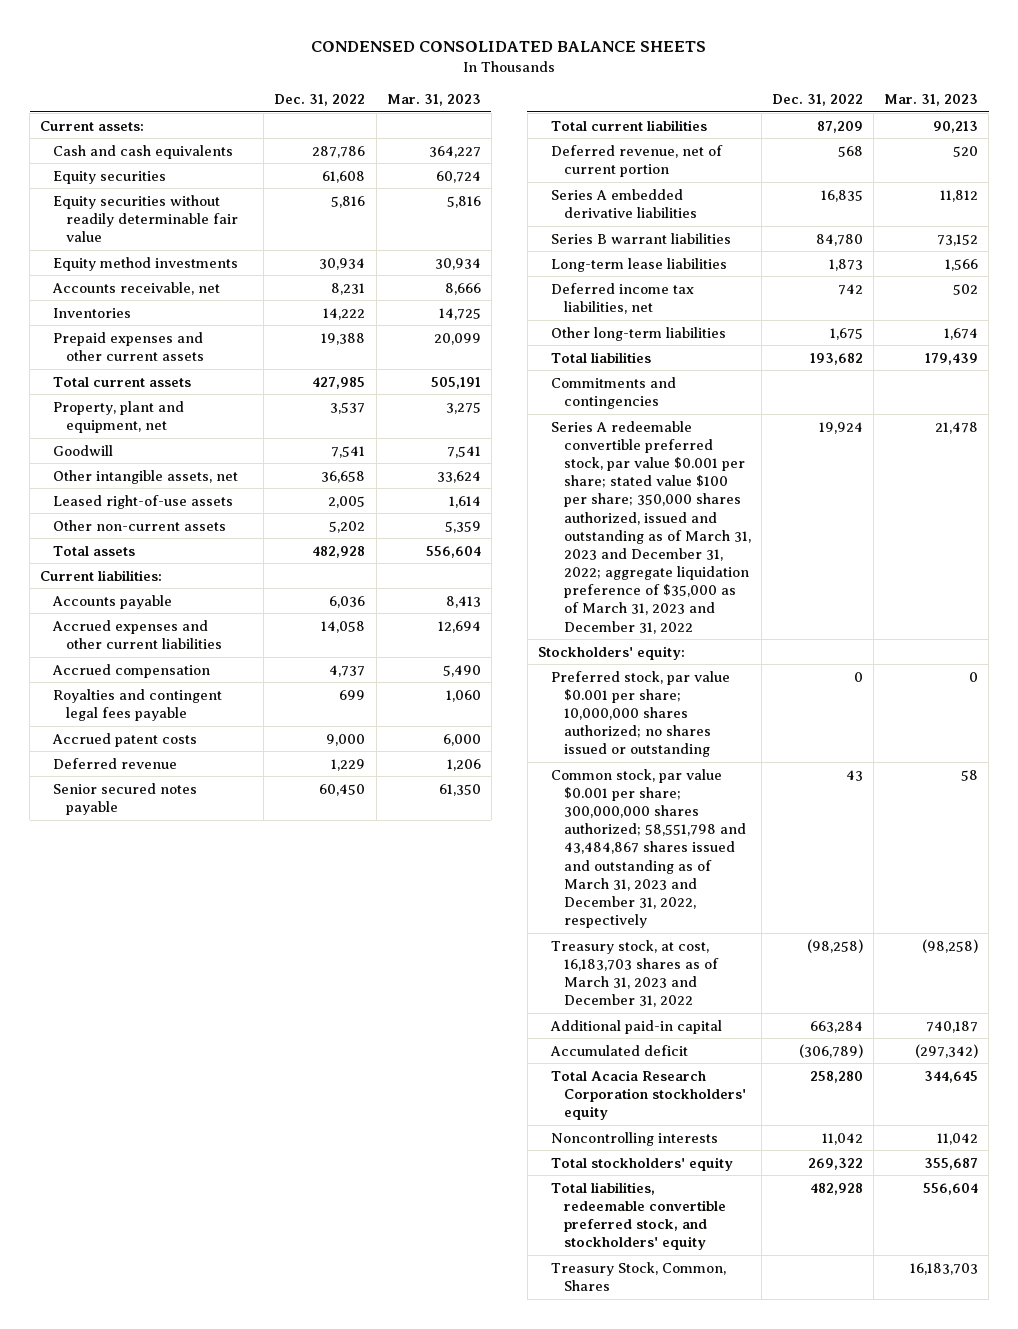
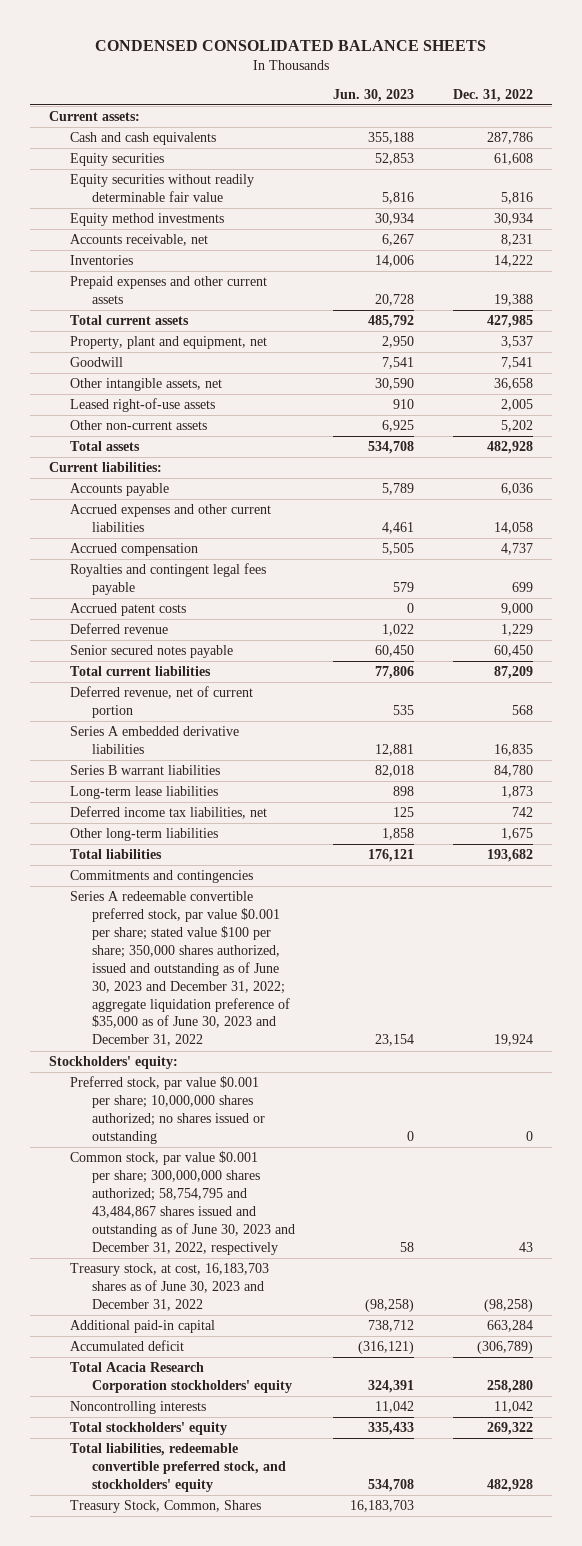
- | Dec. 31, 2022 | Mar. 31, 2023
+ | Jun. 30, 2023 | Dec. 31, 2022
- Series A redeemable convertible preferred stock, par value $0.001 per share; stated value $100 per share; 350,000 shares authorized, issued and outstanding as of March 31, 2023 and December 31, 2022; aggregate liquidation preference of $35,000 as of March 31, 2023 and December 31, 2022 | 19,924 | 21,478
+ Series A redeemable convertible preferred stock, par value $0.001 per share; stated value $100 per share; 350,000 shares authorized, issued and outstanding as of June 30, 2023 and December 31, 2022; aggregate liquidation preference of $35,000 as of June 30, 2023 and December 31, 2022 | 23,154 | 19,924
- Common stock, par value $0.001 per share; 300,000,000 shares authorized; 58,551,798 and 43,484,867 shares issued and outstanding as of March 31, 2023 and December 31, 2022, respectively | 43 | 58
- Treasury stock, at cost, 16,183,703 shares as of March 31, 2023 and December 31, 2022 | (98,258) | (98,258)
+ Common stock, par value $0.001 per share; 300,000,000 shares authorized; 58,754,795 and 43,484,867 shares issued and outstanding as of June 30, 2023 and December 31, 2022, respectively | 58 | 43
+ Treasury stock, at cost, 16,183,703 shares as of June 30, 2023 and December 31, 2022 | (98,258) | (98,258)

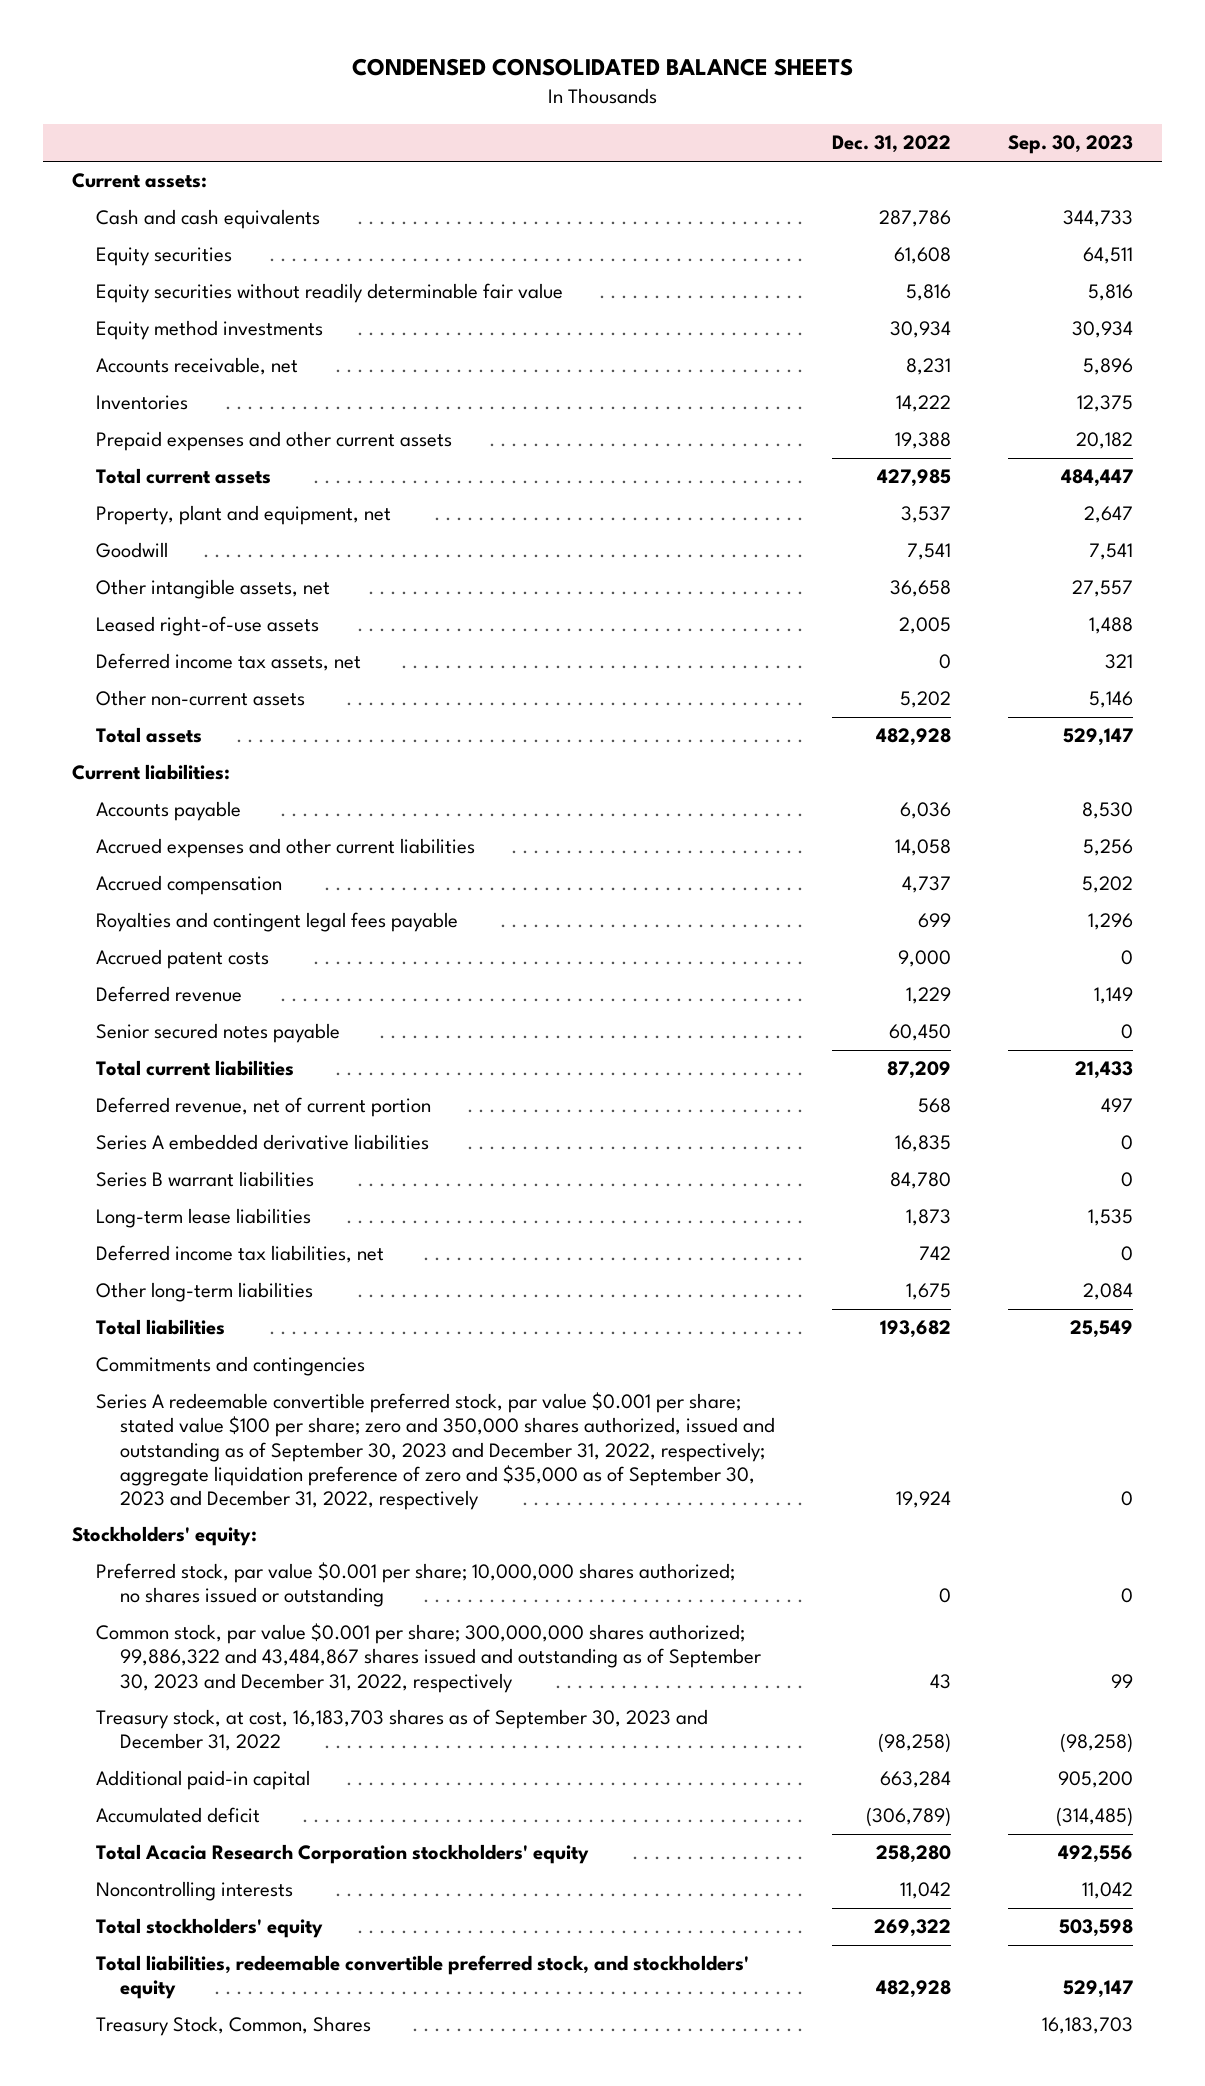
- | Jun. 30, 2023 | Dec. 31, 2022
+ | Dec. 31, 2022 | Sep. 30, 2023
+ Deferred income tax assets, net | 0 | 321
- Series A redeemable convertible preferred stock, par value $0.001 per share; stated value $100 per share; 350,000 shares authorized, issued and outstanding as of June 30, 2023 and December 31, 2022; aggregate liquidation preference of $35,000 as of June 30, 2023 and December 31, 2022 | 23,154 | 19,924
+ Series A redeemable convertible preferred stock, par value $0.001 per share; stated value $100 per share; zero and 350,000 shares authorized, issued and outstanding as of September 30, 2023 and December 31, 2022, respectively; aggregate liquidation preference of zero and $35,000 as of September 30, 2023 and December 31, 2022, respectively | 19,924 | 0
- Common stock, par value $0.001 per share; 300,000,000 shares authorized; 58,754,795 and 43,484,867 shares issued and outstanding as of June 30, 2023 and December 31, 2022, respectively | 58 | 43
- Treasury stock, at cost, 16,183,703 shares as of June 30, 2023 and December 31, 2022 | (98,258) | (98,258)
+ Common stock, par value $0.001 per share; 300,000,000 shares authorized; 99,886,322 and 43,484,867 shares issued and outstanding as of September 30, 2023 and December 31, 2022, respectively | 43 | 99
+ Treasury stock, at cost, 16,183,703 shares as of September 30, 2023 and December 31, 2022 | (98,258) | (98,258)

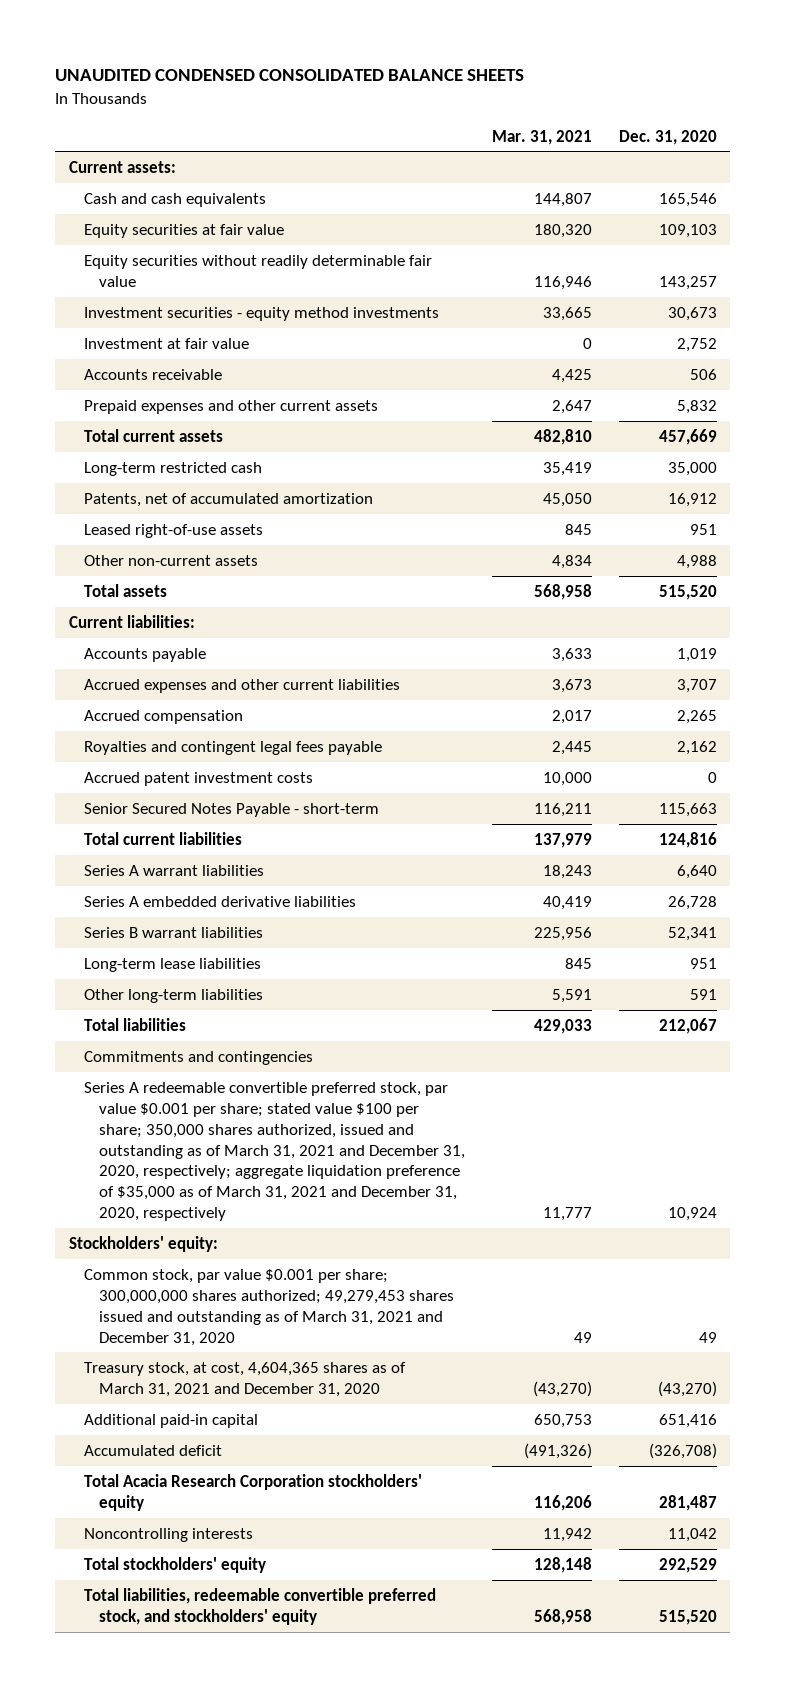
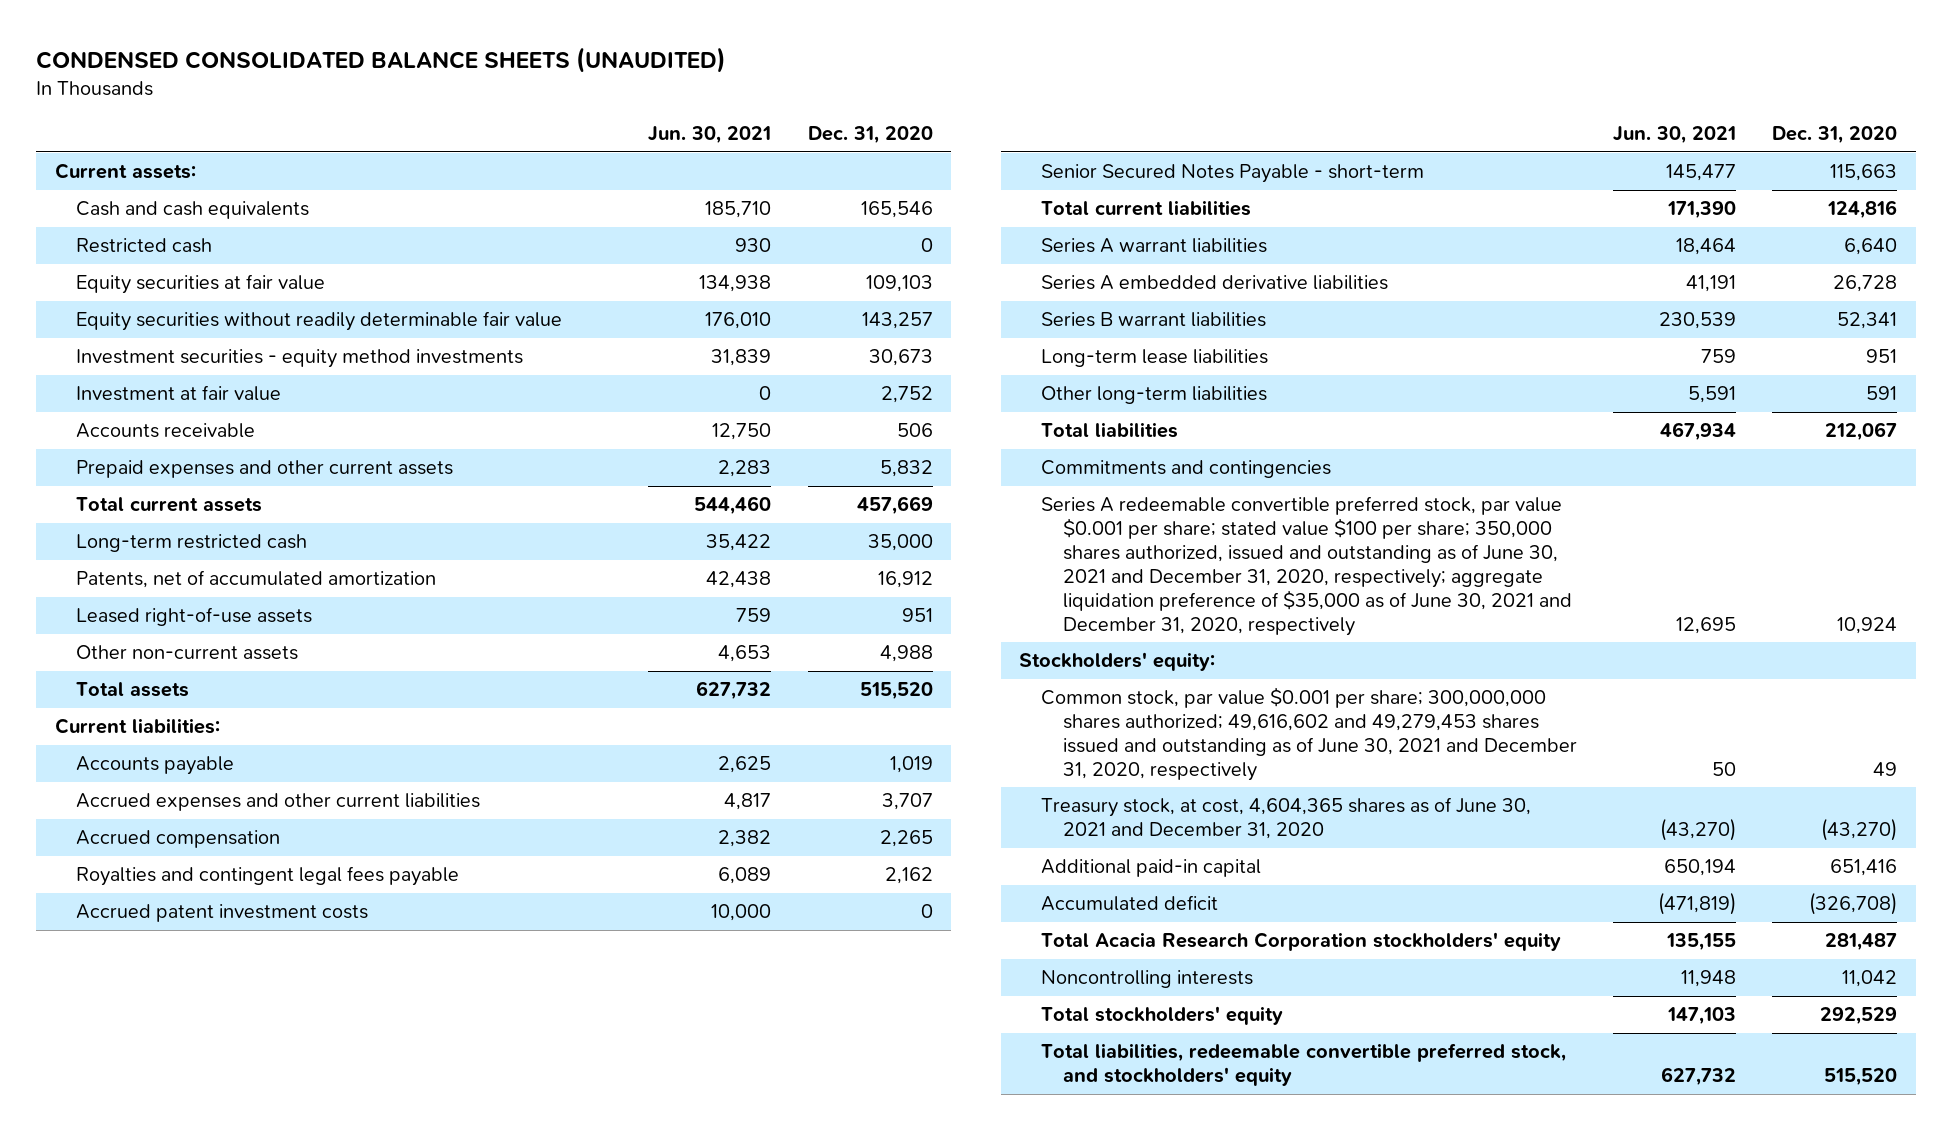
- UNAUDITED CONDENSED CONSOLIDATED BALANCE SHEETS
+ CONDENSED CONSOLIDATED BALANCE SHEETS (UNAUDITED)
- | Mar. 31, 2021 | Dec. 31, 2020
+ | Jun. 30, 2021 | Dec. 31, 2020
+ Restricted cash | 930 | 0
- Series A redeemable convertible preferred stock, par value $0.001 per share; stated value $100 per share; 350,000 shares authorized, issued and outstanding as of March 31, 2021 and December 31, 2020, respectively; aggregate liquidation preference of $35,000 as of March 31, 2021 and December 31, 2020, respectively | 11,777 | 10,924
+ Series A redeemable convertible preferred stock, par value $0.001 per share; stated value $100 per share; 350,000 shares authorized, issued and outstanding as of June 30, 2021 and December 31, 2020, respectively; aggregate liquidation preference of $35,000 as of June 30, 2021 and December 31, 2020, respectively | 12,695 | 10,924
- Common stock, par value $0.001 per share; 300,000,000 shares authorized; 49,279,453 shares issued and outstanding as of March 31, 2021 and December 31, 2020 | 49 | 49
- Treasury stock, at cost, 4,604,365 shares as of March 31, 2021 and December 31, 2020 | (43,270) | (43,270)
+ Common stock, par value $0.001 per share; 300,000,000 shares authorized; 49,616,602 and 49,279,453 shares issued and outstanding as of June 30, 2021 and December 31, 2020, respectively | 50 | 49
+ Treasury stock, at cost, 4,604,365 shares as of June 30, 2021 and December 31, 2020 | (43,270) | (43,270)

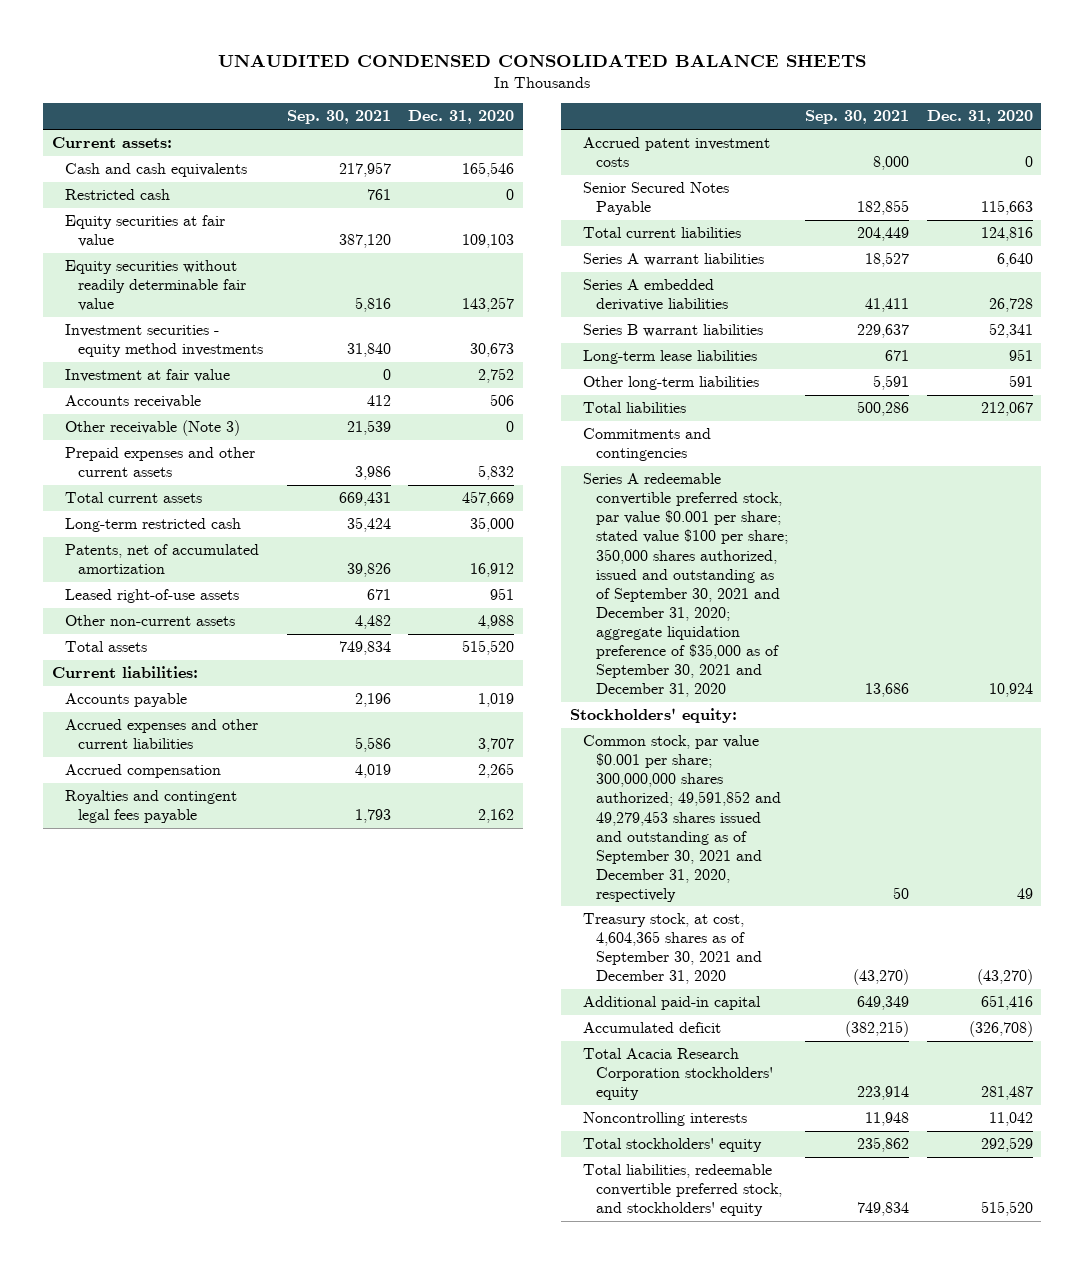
- CONDENSED CONSOLIDATED BALANCE SHEETS (UNAUDITED)
+ UNAUDITED CONDENSED CONSOLIDATED BALANCE SHEETS
- | Jun. 30, 2021 | Dec. 31, 2020
+ | Sep. 30, 2021 | Dec. 31, 2020
+ Other receivable (Note 3) | 21,539 | 0
- Senior Secured Notes Payable - short-term | 145,477 | 115,663
+ Senior Secured Notes Payable | 182,855 | 115,663
- Series A redeemable convertible preferred stock, par value $0.001 per share; stated value $100 per share; 350,000 shares authorized, issued and outstanding as of June 30, 2021 and December 31, 2020, respectively; aggregate liquidation preference of $35,000 as of June 30, 2021 and December 31, 2020, respectively | 12,695 | 10,924
+ Series A redeemable convertible preferred stock, par value $0.001 per share; stated value $100 per share; 350,000 shares authorized, issued and outstanding as of September 30, 2021 and December 31, 2020; aggregate liquidation preference of $35,000 as of September 30, 2021 and December 31, 2020 | 13,686 | 10,924
- Common stock, par value $0.001 per share; 300,000,000 shares authorized; 49,616,602 and 49,279,453 shares issued and outstanding as of June 30, 2021 and December 31, 2020, respectively | 50 | 49
- Treasury stock, at cost, 4,604,365 shares as of June 30, 2021 and December 31, 2020 | (43,270) | (43,270)
+ Common stock, par value $0.001 per share; 300,000,000 shares authorized; 49,591,852 and 49,279,453 shares issued and outstanding as of September 30, 2021 and December 31, 2020, respectively | 50 | 49
+ Treasury stock, at cost, 4,604,365 shares as of September 30, 2021 and December 31, 2020 | (43,270) | (43,270)

